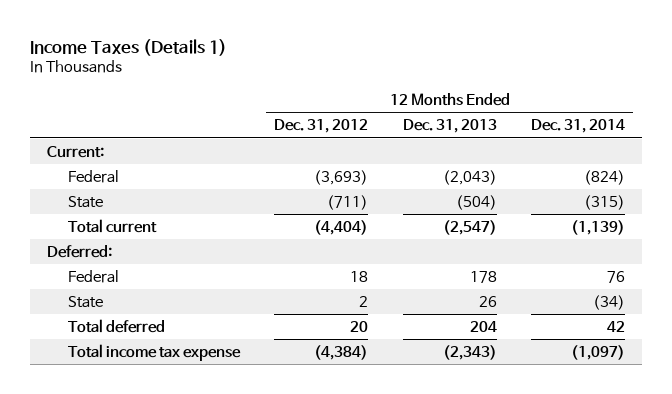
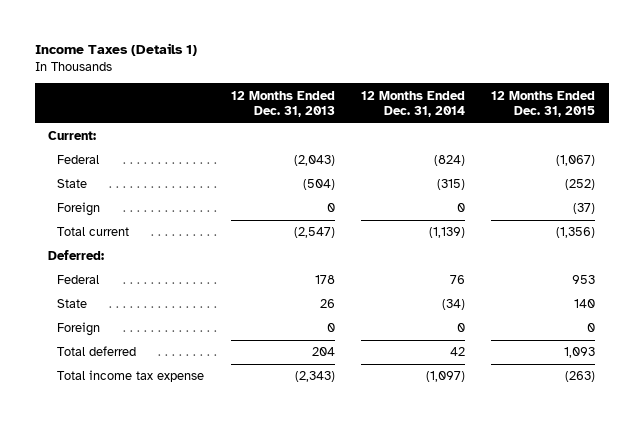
- | 12 Months Ended Dec. 31, 2012 | 12 Months Ended Dec. 31, 2013 | 12 Months Ended Dec. 31, 2014
+ | 12 Months Ended Dec. 31, 2013 | 12 Months Ended Dec. 31, 2014 | 12 Months Ended Dec. 31, 2015
+ Foreign | 0 | 0 | (37)
+ Foreign | 0 | 0 | 0

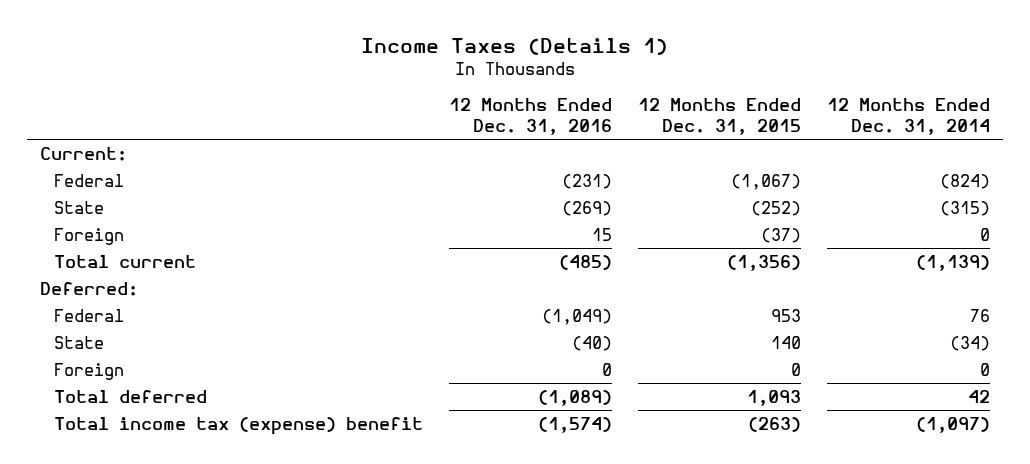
- | 12 Months Ended Dec. 31, 2013 | 12 Months Ended Dec. 31, 2014 | 12 Months Ended Dec. 31, 2015
+ | 12 Months Ended Dec. 31, 2016 | 12 Months Ended Dec. 31, 2015 | 12 Months Ended Dec. 31, 2014
- Total income tax expense | (2,343) | (1,097) | (263)
+ Total income tax (expense) benefit | (1,574) | (263) | (1,097)

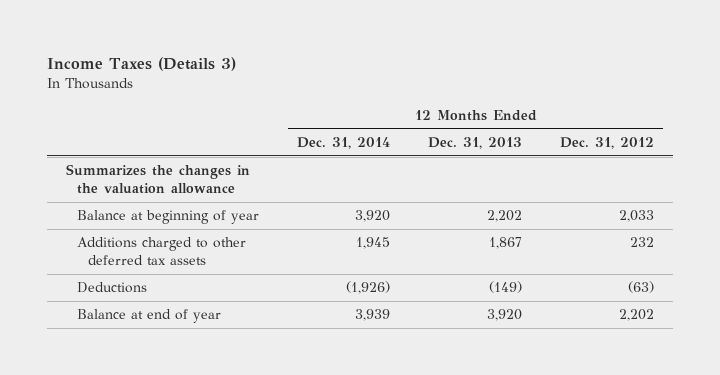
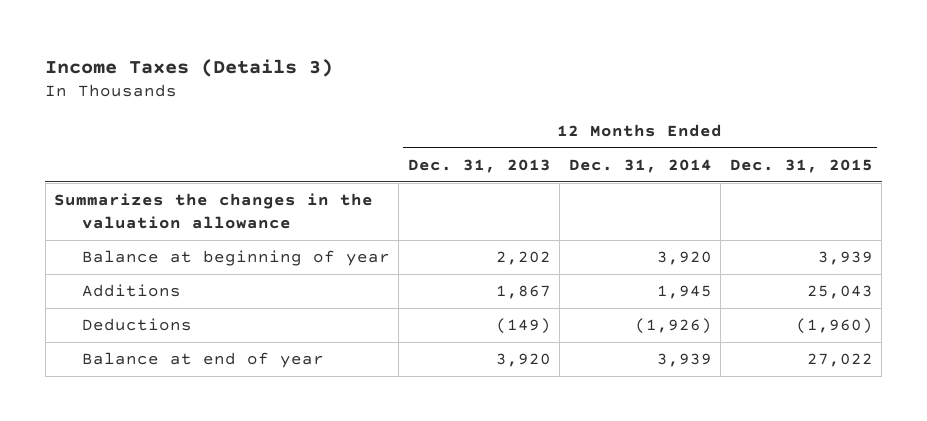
- | 12 Months Ended Dec. 31, 2014 | 12 Months Ended Dec. 31, 2013 | 12 Months Ended Dec. 31, 2012
+ | 12 Months Ended Dec. 31, 2013 | 12 Months Ended Dec. 31, 2014 | 12 Months Ended Dec. 31, 2015
- Additions charged to other deferred tax assets | 1,945 | 1,867 | 232
+ Additions | 1,867 | 1,945 | 25,043

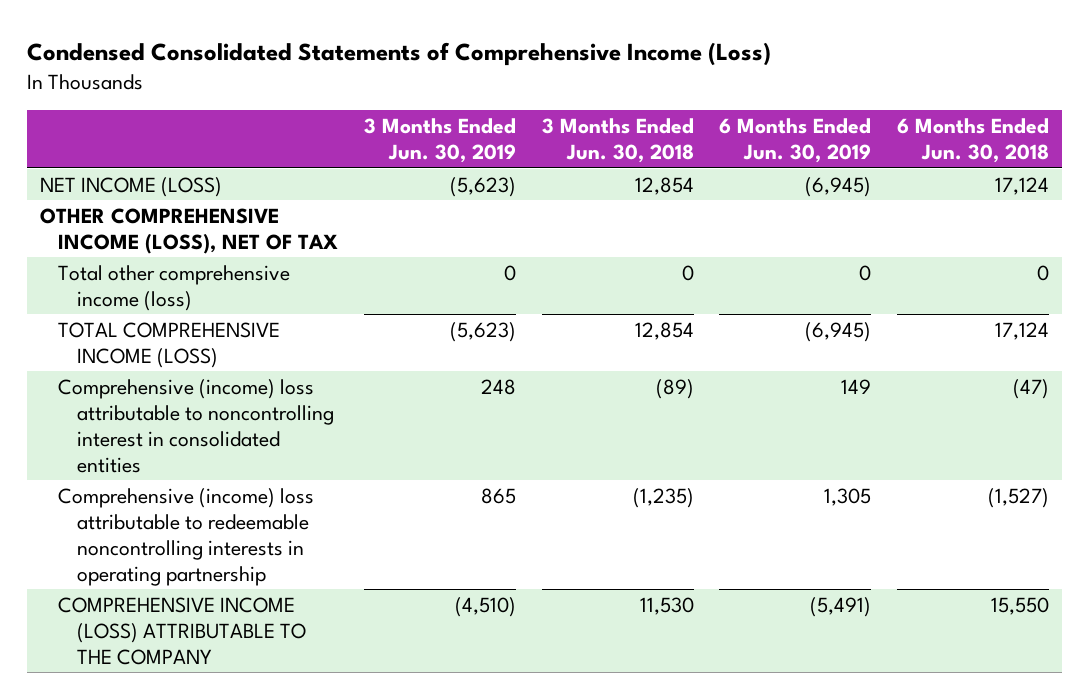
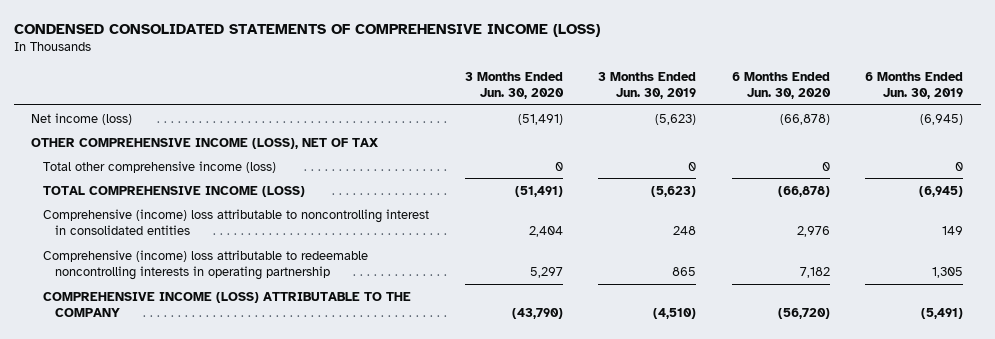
- Condensed Consolidated Statements of Comprehensive Income (Loss)
+ CONDENSED CONSOLIDATED STATEMENTS OF COMPREHENSIVE INCOME (LOSS)
- | 3 Months Ended Jun. 30, 2019 | 3 Months Ended Jun. 30, 2018 | 6 Months Ended Jun. 30, 2019 | 6 Months Ended Jun. 30, 2018
+ | 3 Months Ended Jun. 30, 2020 | 3 Months Ended Jun. 30, 2019 | 6 Months Ended Jun. 30, 2020 | 6 Months Ended Jun. 30, 2019
- NET INCOME (LOSS) | (5,623) | 12,854 | (6,945) | 17,124
+ Net income (loss) | (51,491) | (5,623) | (66,878) | (6,945)

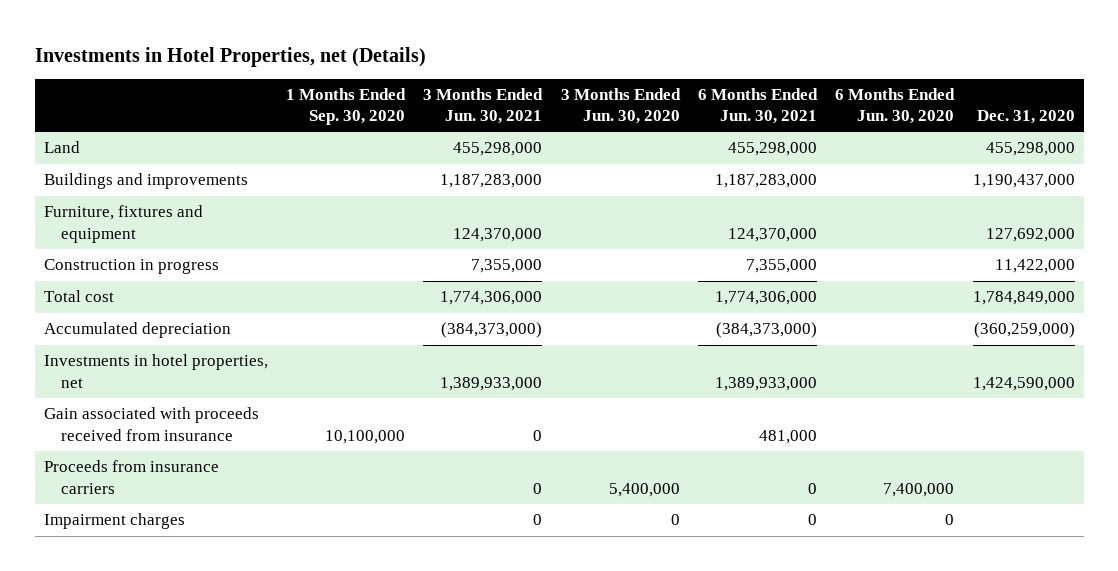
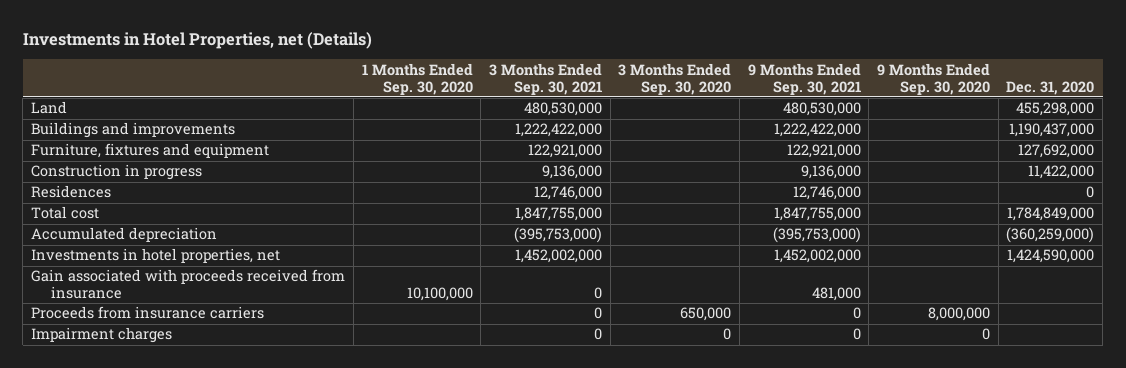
- | 1 Months Ended Sep. 30, 2020 | 3 Months Ended Jun. 30, 2021 | 3 Months Ended Jun. 30, 2020 | 6 Months Ended Jun. 30, 2021 | 6 Months Ended Jun. 30, 2020 | Dec. 31, 2020
+ | 1 Months Ended Sep. 30, 2020 | 3 Months Ended Sep. 30, 2021 | 3 Months Ended Sep. 30, 2020 | 9 Months Ended Sep. 30, 2021 | 9 Months Ended Sep. 30, 2020 | Dec. 31, 2020
+ Residences | | 12,746,000 | | 12,746,000 | | 0

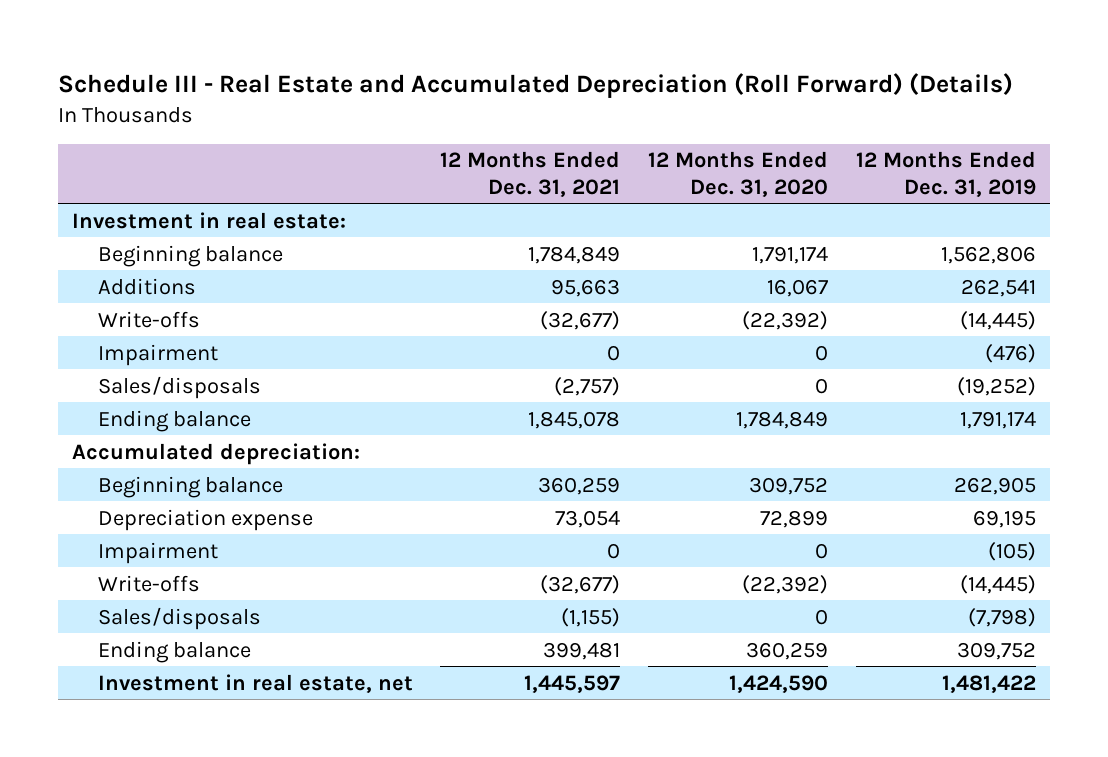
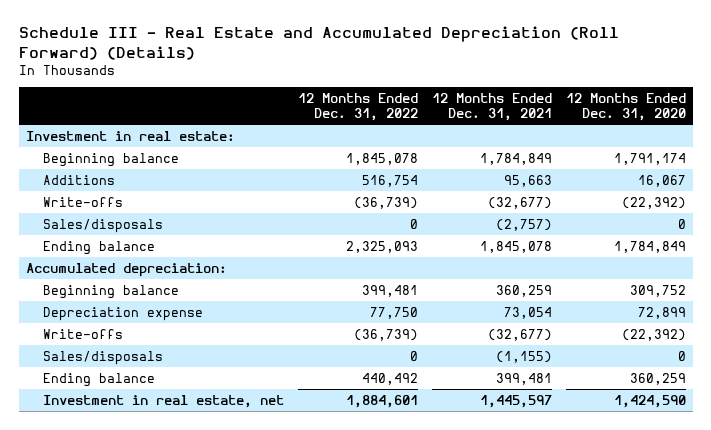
- | 12 Months Ended Dec. 31, 2021 | 12 Months Ended Dec. 31, 2020 | 12 Months Ended Dec. 31, 2019
+ | 12 Months Ended Dec. 31, 2022 | 12 Months Ended Dec. 31, 2021 | 12 Months Ended Dec. 31, 2020
- Impairment | 0 | 0 | (476)
- Impairment | 0 | 0 | (105)

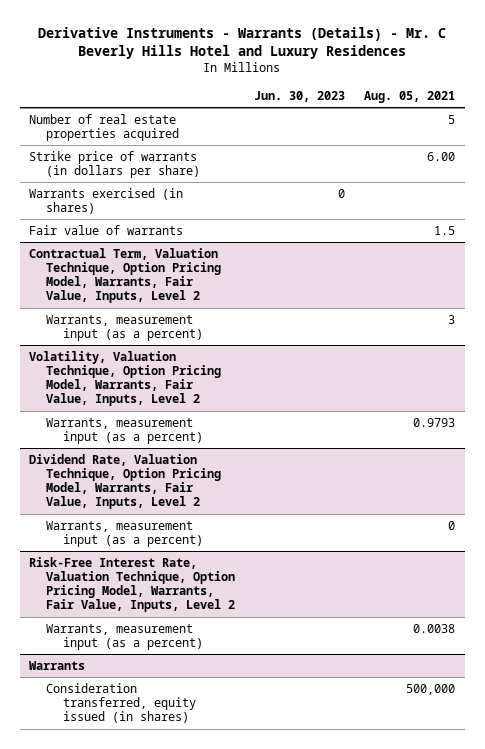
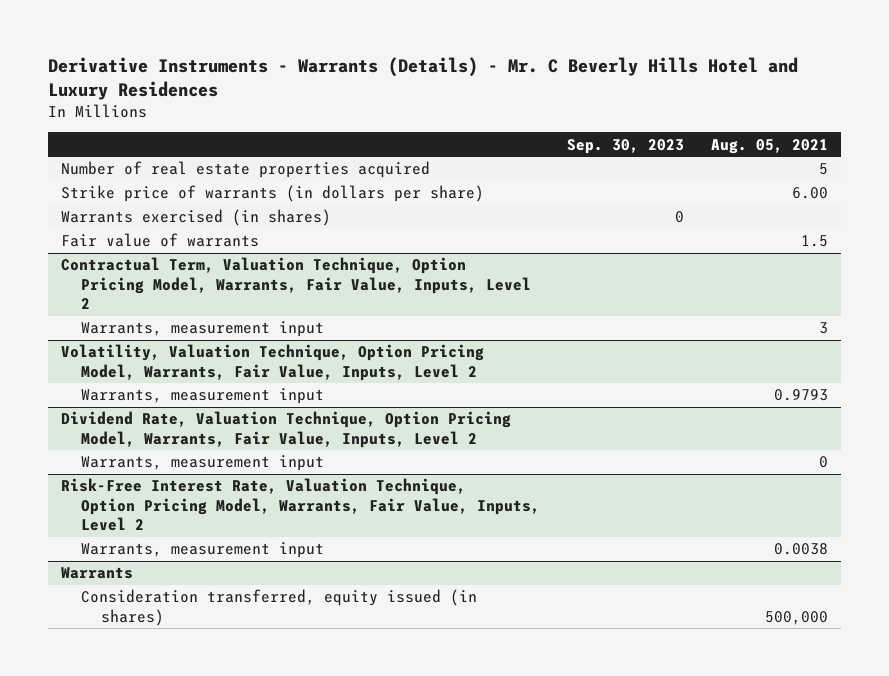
- | Jun. 30, 2023 | Aug. 05, 2021
+ | Sep. 30, 2023 | Aug. 05, 2021
@ Contractual Term, Valuation Technique, Option Pricing Model, Warrants, Fair Value, Inputs, Level 2
- Warrants, measurement input (as a percent) | | 3
+ Warrants, measurement input | | 3
@ Volatility, Valuation Technique, Option Pricing Model, Warrants, Fair Value, Inputs, Level 2
- Warrants, measurement input (as a percent) | | 0.9793
+ Warrants, measurement input | | 0.9793
@ Dividend Rate, Valuation Technique, Option Pricing Model, Warrants, Fair Value, Inputs, Level 2
- Warrants, measurement input (as a percent) | | 0
+ Warrants, measurement input | | 0
@ Risk-Free Interest Rate, Valuation Technique, Option Pricing Model, Warrants, Fair Value, Inputs, Level 2
- Warrants, measurement input (as a percent) | | 0.0038
+ Warrants, measurement input | | 0.0038

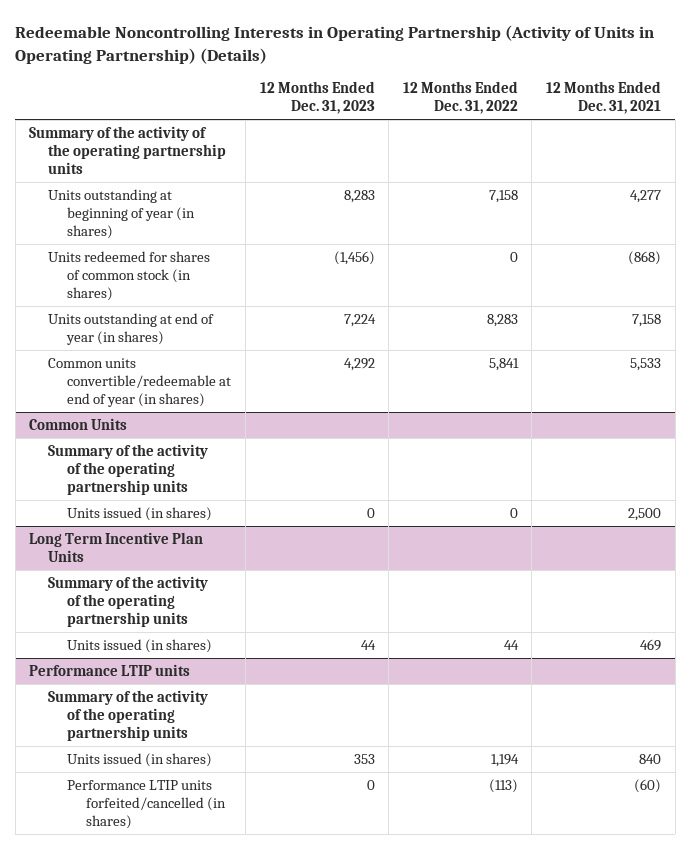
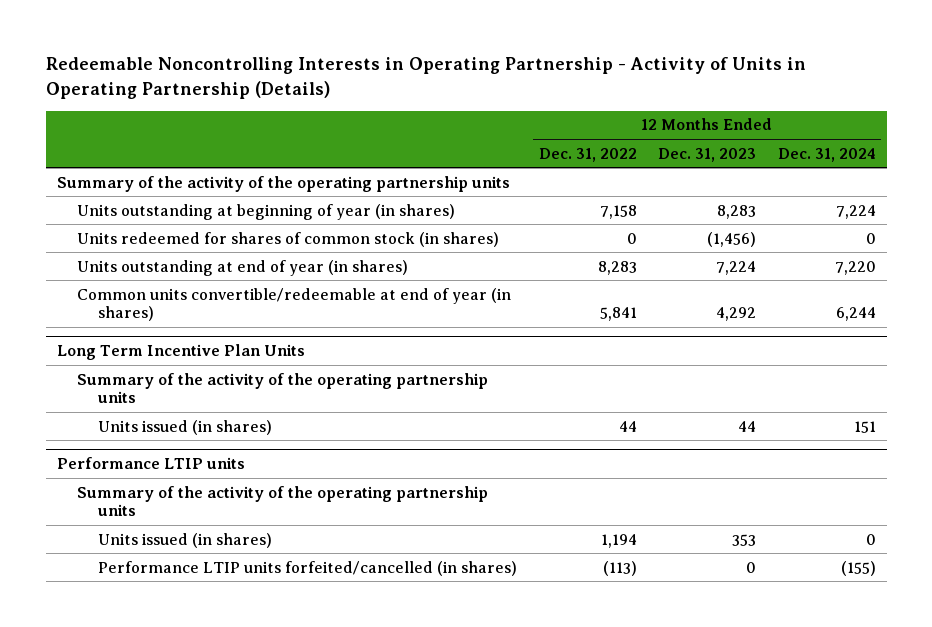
- Redeemable Noncontrolling Interests in Operating Partnership (Activity of Units in Operating Partnership) (Details)
+ Redeemable Noncontrolling Interests in Operating Partnership - Activity of Units in Operating Partnership (Details)
- | 12 Months Ended Dec. 31, 2023 | 12 Months Ended Dec. 31, 2022 | 12 Months Ended Dec. 31, 2021
+ | 12 Months Ended Dec. 31, 2022 | 12 Months Ended Dec. 31, 2023 | 12 Months Ended Dec. 31, 2024
- Common Units
- Summary of the activity of the operating partnership units
- Units issued (in shares) | 0 | 0 | 2,500

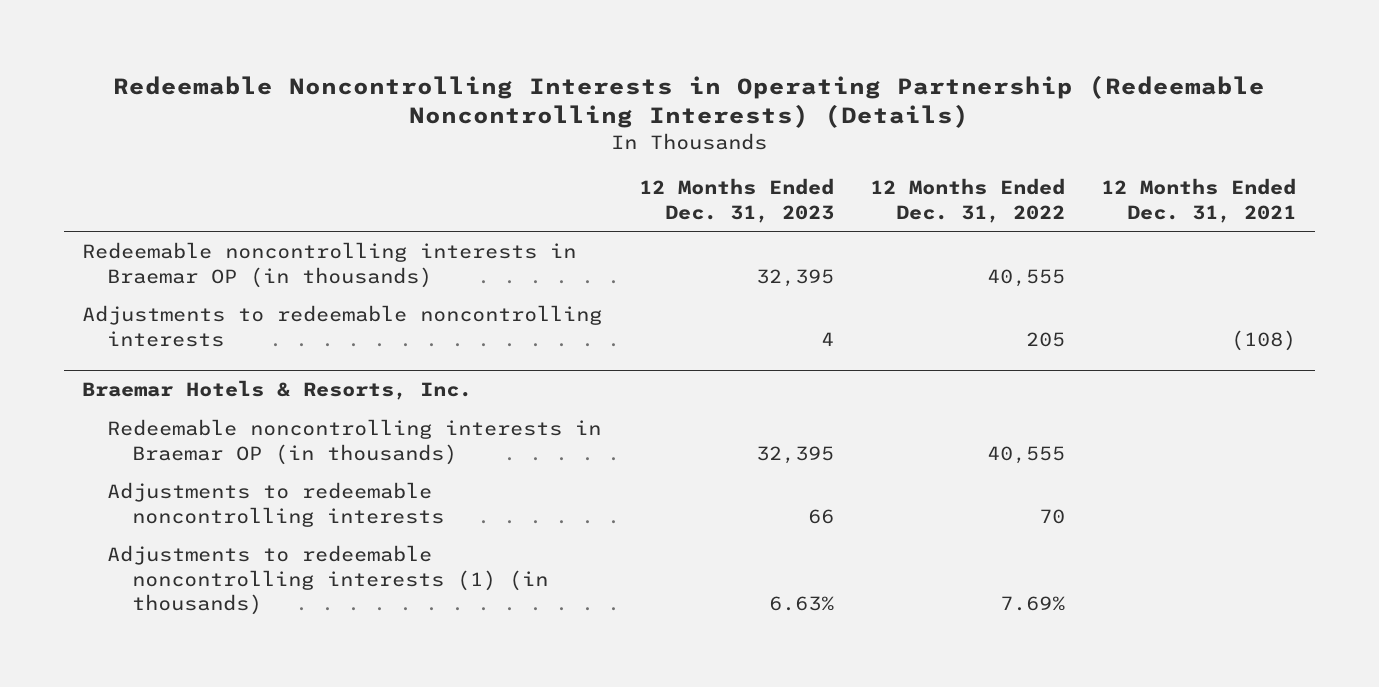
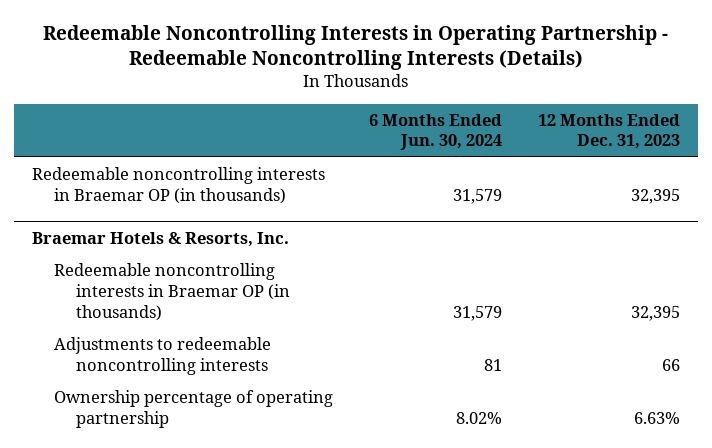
- Redeemable Noncontrolling Interests in Operating Partnership (Redeemable Noncontrolling Interests) (Details)
+ Redeemable Noncontrolling Interests in Operating Partnership - Redeemable Noncontrolling Interests (Details)
- | 12 Months Ended Dec. 31, 2023 | 12 Months Ended Dec. 31, 2022 | 12 Months Ended Dec. 31, 2021
+ | 6 Months Ended Jun. 30, 2024 | 12 Months Ended Dec. 31, 2023
- Adjustments to redeemable noncontrolling interests | 4 | 205 | (108)
@ Braemar Hotels & Resorts, Inc.
- Adjustments to redeemable noncontrolling interests (1) (in thousands) | 6.63% | 7.69% |
+ Ownership percentage of operating partnership | 8.02% | 6.63%

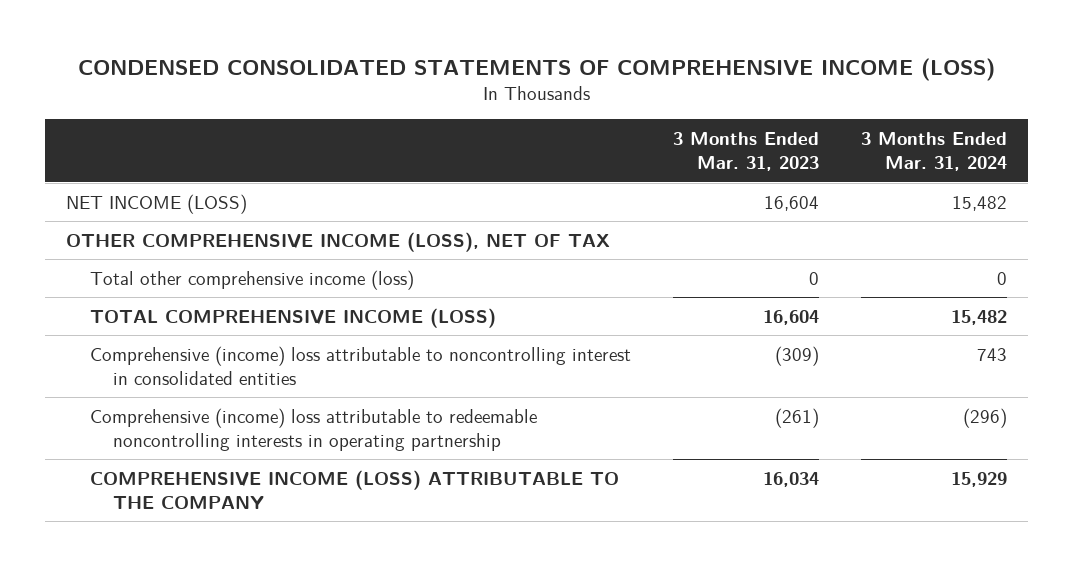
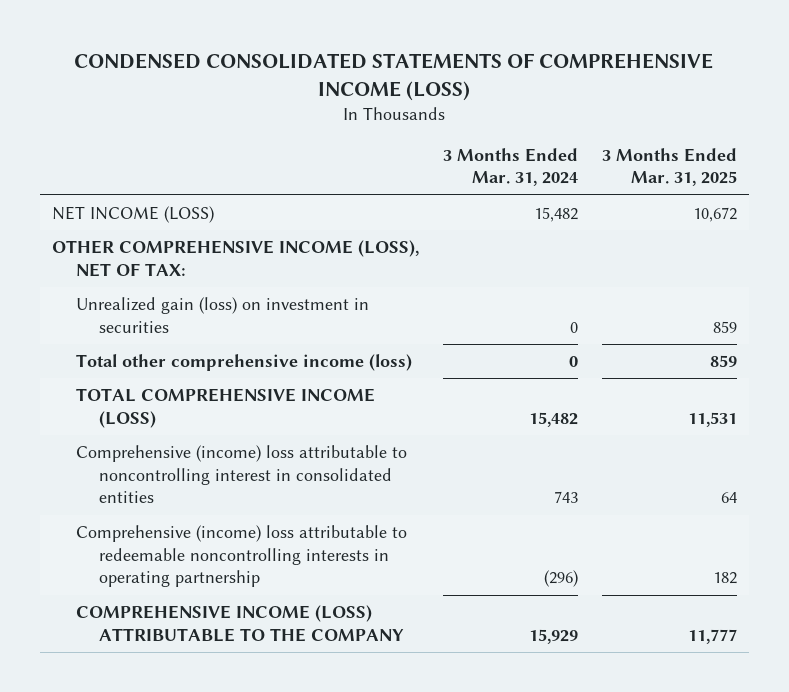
- | 3 Months Ended Mar. 31, 2023 | 3 Months Ended Mar. 31, 2024
+ | 3 Months Ended Mar. 31, 2024 | 3 Months Ended Mar. 31, 2025
- OTHER COMPREHENSIVE INCOME (LOSS), NET OF TAX
+ OTHER COMPREHENSIVE INCOME (LOSS), NET OF TAX:
+ Unrealized gain (loss) on investment in securities | 0 | 859

